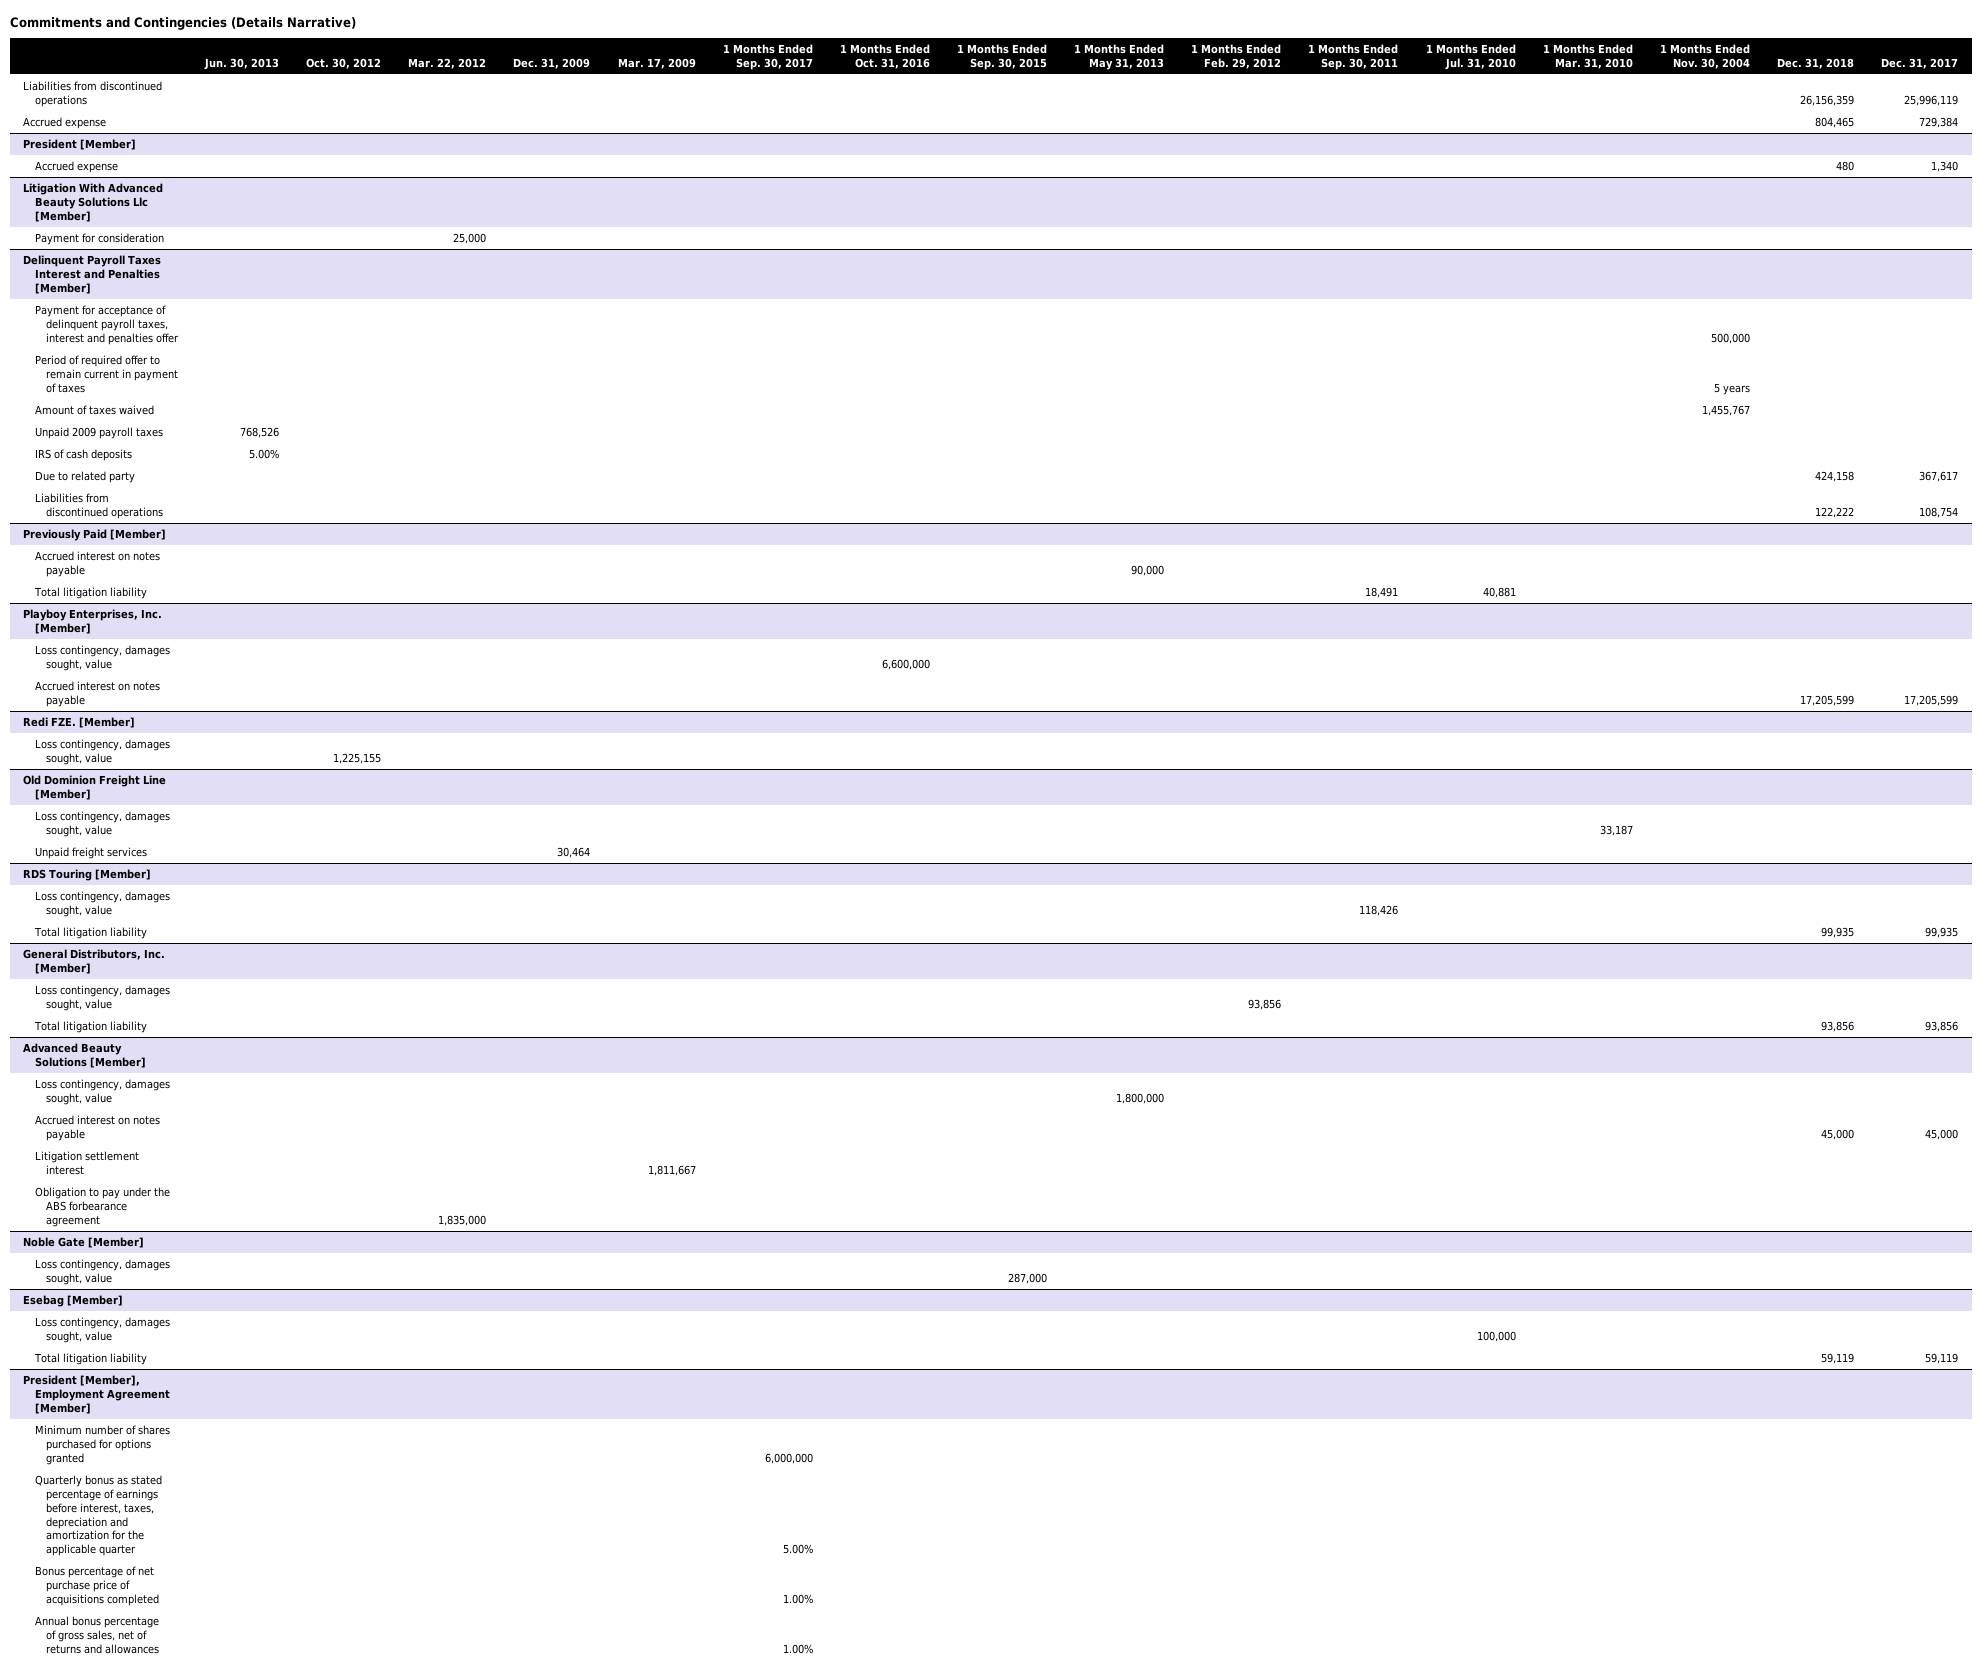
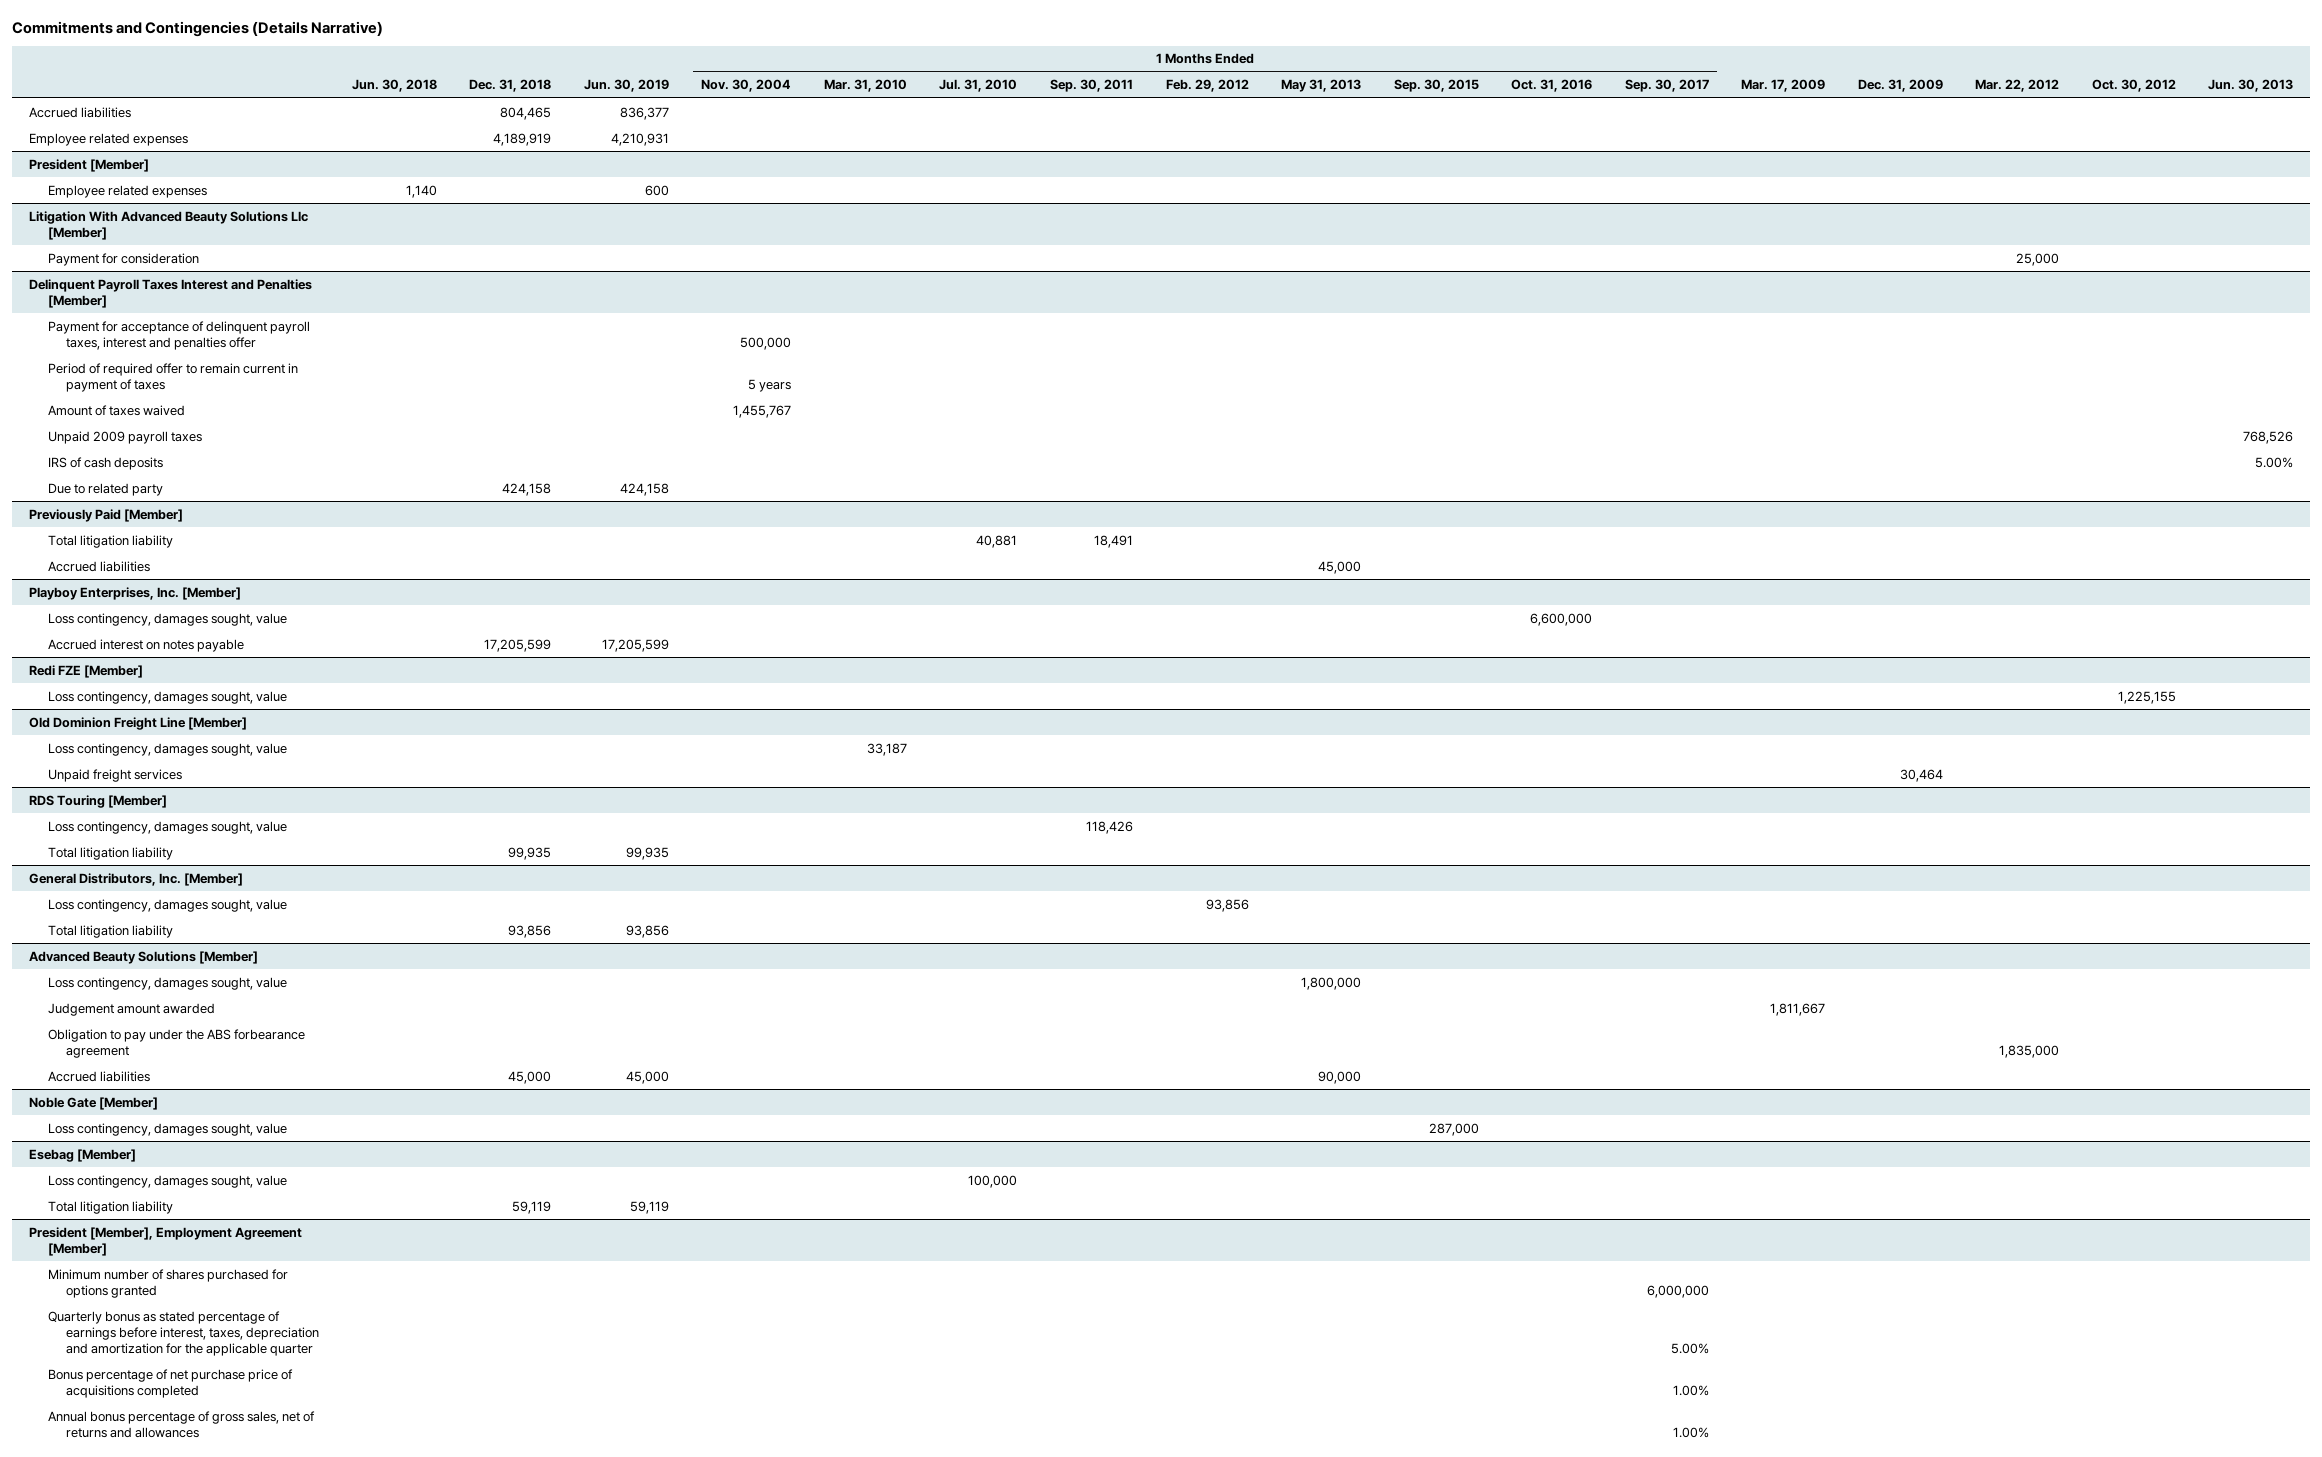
- | Jun. 30, 2013 | Oct. 30, 2012 | Mar. 22, 2012 | Dec. 31, 2009 | Mar. 17, 2009 | 1 Months Ended Sep. 30, 2017 | 1 Months Ended Oct. 31, 2016 | 1 Months Ended Sep. 30, 2015 | 1 Months Ended May 31, 2013 | 1 Months Ended Feb. 29, 2012 | 1 Months Ended Sep. 30, 2011 | 1 Months Ended Jul. 31, 2010 | 1 Months Ended Mar. 31, 2010 | 1 Months Ended Nov. 30, 2004 | Dec. 31, 2018 | Dec. 31, 2017
+ | Jun. 30, 2018 | Dec. 31, 2018 | Jun. 30, 2019 | 1 Months Ended Nov. 30, 2004 | 1 Months Ended Mar. 31, 2010 | 1 Months Ended Jul. 31, 2010 | 1 Months Ended Sep. 30, 2011 | 1 Months Ended Feb. 29, 2012 | 1 Months Ended May 31, 2013 | 1 Months Ended Sep. 30, 2015 | 1 Months Ended Oct. 31, 2016 | 1 Months Ended Sep. 30, 2017 | Mar. 17, 2009 | Dec. 31, 2009 | Mar. 22, 2012 | Oct. 30, 2012 | Jun. 30, 2013
- Liabilities from discontinued operations | | | | | | | | | | | | | | | 26,156,359 | 25,996,119
- Accrued expense | | | | | | | | | | | | | | | 804,465 | 729,384
+ Accrued liabilities | | 804,465 | 836,377 | | | | | | | | | | | | | |
+ Employee related expenses | | 4,189,919 | 4,210,931 | | | | | | | | | | | | | |
@ President [Member]
- Accrued expense | | | | | | | | | | | | | | | 480 | 1,340
+ Employee related expenses | 1,140 | | 600 | | | | | | | | | | | | | |
@ Delinquent Payroll Taxes Interest and Penalties [Member]
- Liabilities from discontinued operations | | | | | | | | | | | | | | | 122,222 | 108,754
@ Previously Paid [Member]
- Accrued interest on notes payable | | | | | | | | | 90,000 | | | | | | |
+ Accrued liabilities | | | | | | | | | 45,000 | | | | | | | |
- Redi FZE. [Member]
+ Redi FZE [Member]
@ Advanced Beauty Solutions [Member]
- Accrued interest on notes payable | | | | | | | | | | | | | | | 45,000 | 45,000
- Litigation settlement interest | | | | | 1,811,667 | | | | | | | | | | |
+ Judgement amount awarded | | | | | | | | | | | | | 1,811,667 | | | |
+ Accrued liabilities | | 45,000 | 45,000 | | | | | | 90,000 | | | | | | | |

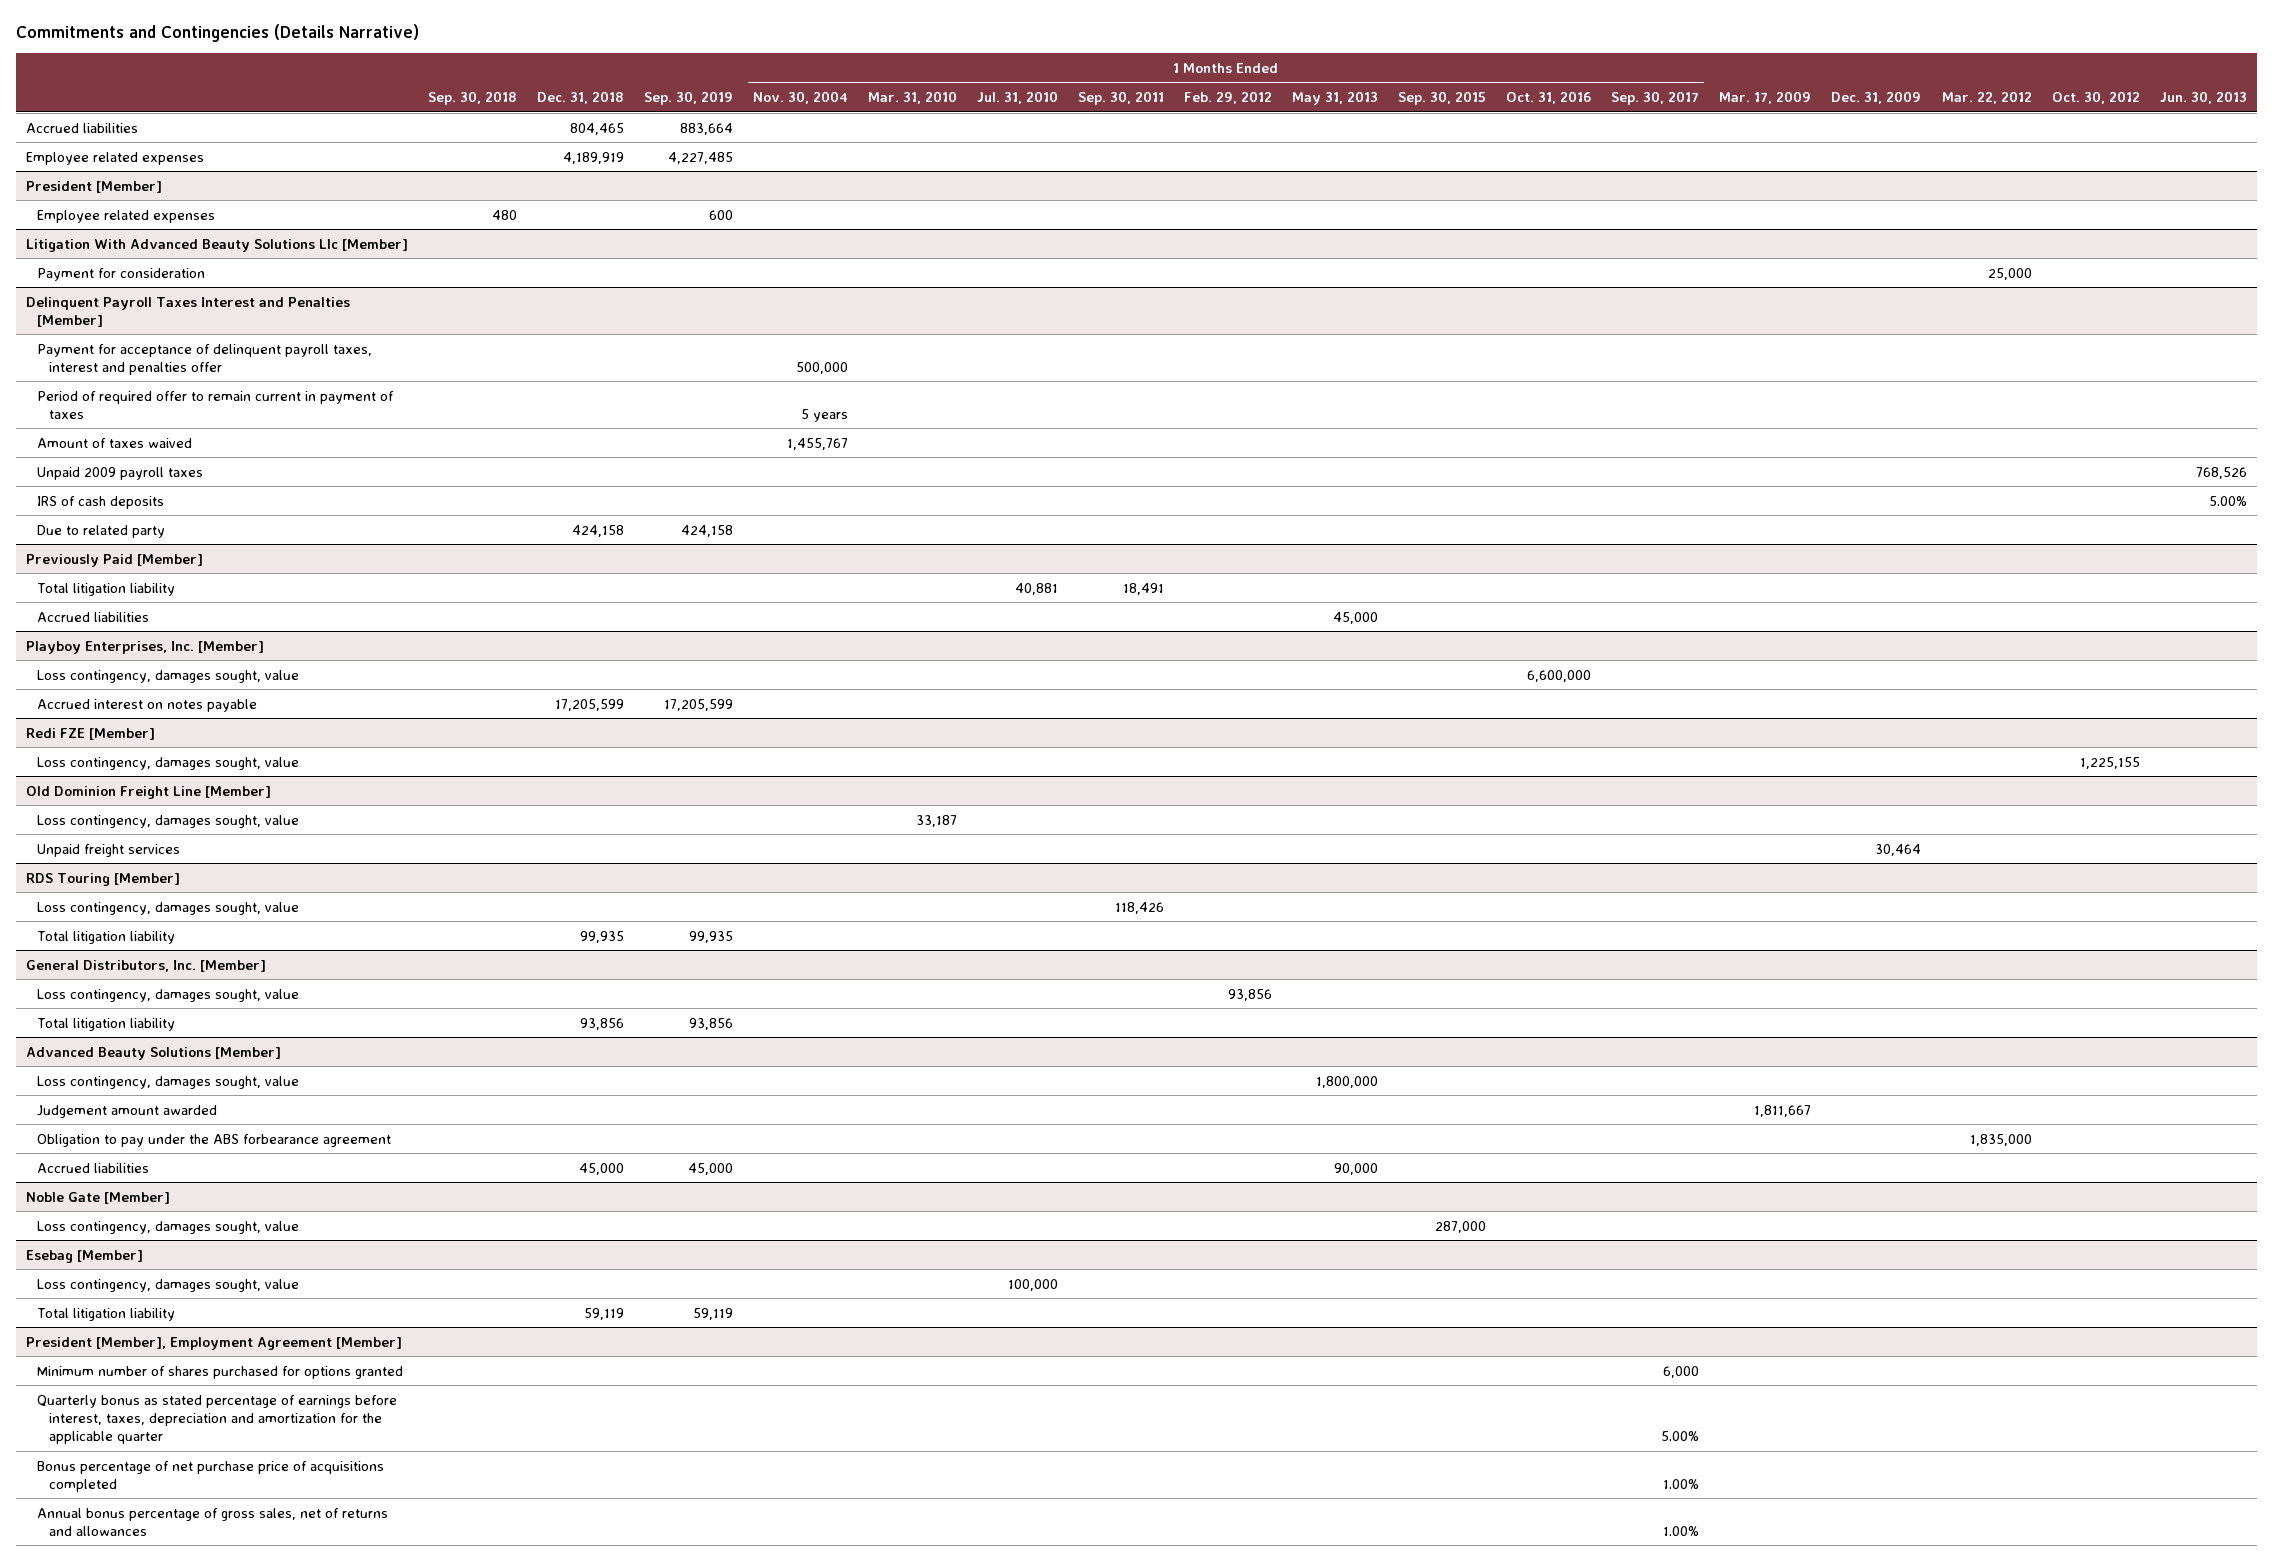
- | Jun. 30, 2018 | Dec. 31, 2018 | Jun. 30, 2019 | 1 Months Ended Nov. 30, 2004 | 1 Months Ended Mar. 31, 2010 | 1 Months Ended Jul. 31, 2010 | 1 Months Ended Sep. 30, 2011 | 1 Months Ended Feb. 29, 2012 | 1 Months Ended May 31, 2013 | 1 Months Ended Sep. 30, 2015 | 1 Months Ended Oct. 31, 2016 | 1 Months Ended Sep. 30, 2017 | Mar. 17, 2009 | Dec. 31, 2009 | Mar. 22, 2012 | Oct. 30, 2012 | Jun. 30, 2013
+ | Sep. 30, 2018 | Dec. 31, 2018 | Sep. 30, 2019 | 1 Months Ended Nov. 30, 2004 | 1 Months Ended Mar. 31, 2010 | 1 Months Ended Jul. 31, 2010 | 1 Months Ended Sep. 30, 2011 | 1 Months Ended Feb. 29, 2012 | 1 Months Ended May 31, 2013 | 1 Months Ended Sep. 30, 2015 | 1 Months Ended Oct. 31, 2016 | 1 Months Ended Sep. 30, 2017 | Mar. 17, 2009 | Dec. 31, 2009 | Mar. 22, 2012 | Oct. 30, 2012 | Jun. 30, 2013
@ President [Member], Employment Agreement [Member]
- Minimum number of shares purchased for options granted | | | | | | | | | | | | 6,000,000 | | | | |
+ Minimum number of shares purchased for options granted | | | | | | | | | | | | 6,000 | | | | |

